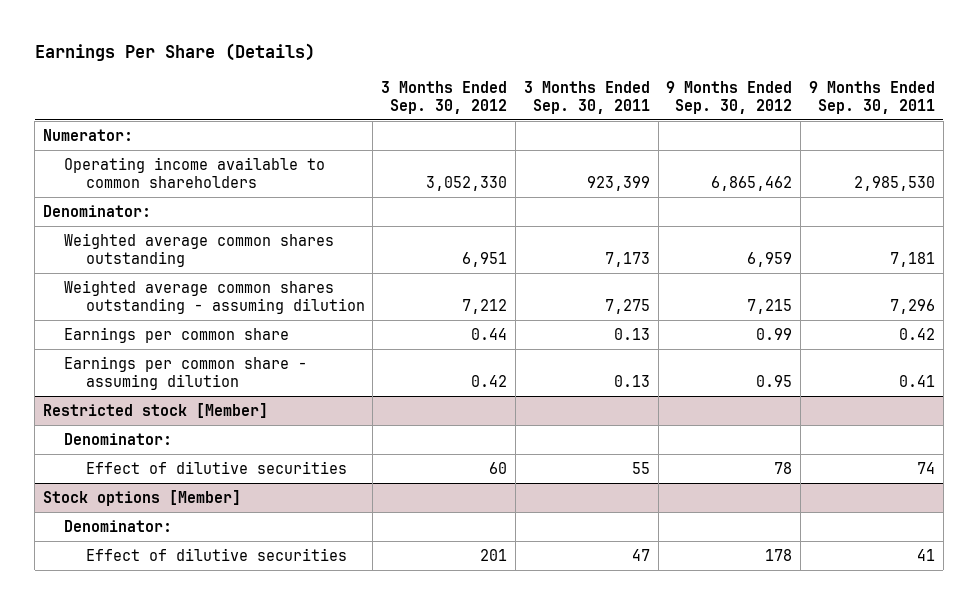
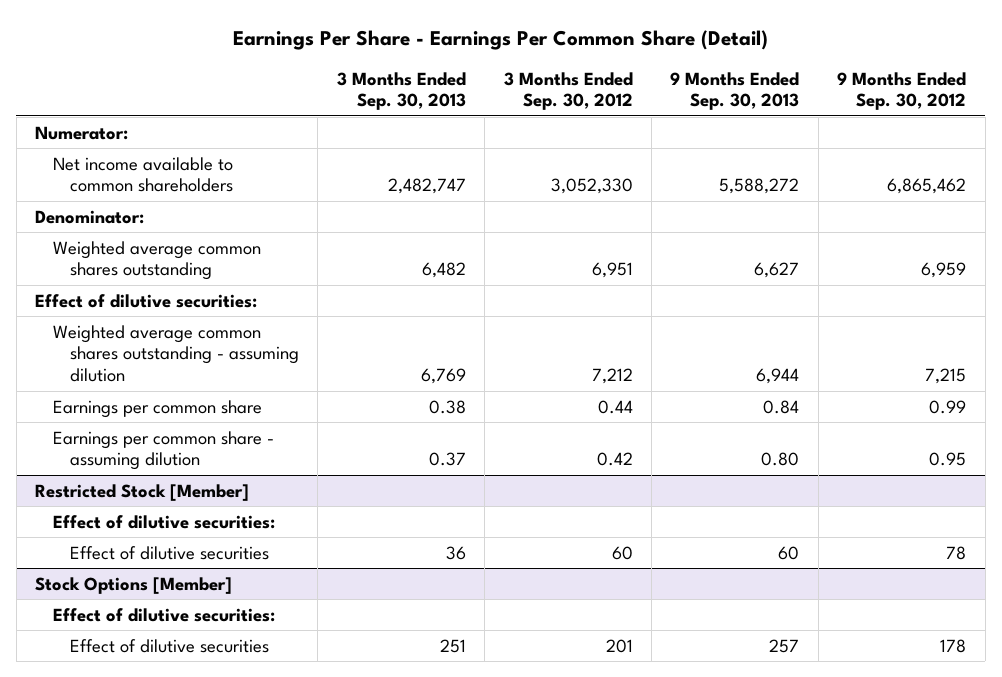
- Earnings Per Share (Details)
+ Earnings Per Share - Earnings Per Common Share (Detail)
- | 3 Months Ended Sep. 30, 2012 | 3 Months Ended Sep. 30, 2011 | 9 Months Ended Sep. 30, 2012 | 9 Months Ended Sep. 30, 2011
+ | 3 Months Ended Sep. 30, 2013 | 3 Months Ended Sep. 30, 2012 | 9 Months Ended Sep. 30, 2013 | 9 Months Ended Sep. 30, 2012
- Operating income available to common shareholders | 3,052,330 | 923,399 | 6,865,462 | 2,985,530
+ Net income available to common shareholders | 2,482,747 | 3,052,330 | 5,588,272 | 6,865,462
+ Effect of dilutive securities:
- Restricted stock [Member]
- Denominator:
+ Restricted Stock [Member]
+ Effect of dilutive securities:
- Stock options [Member]
- Denominator:
+ Stock Options [Member]
+ Effect of dilutive securities:

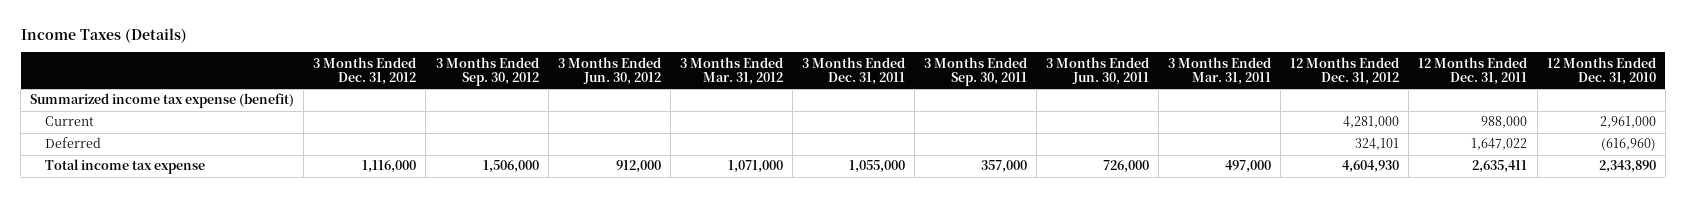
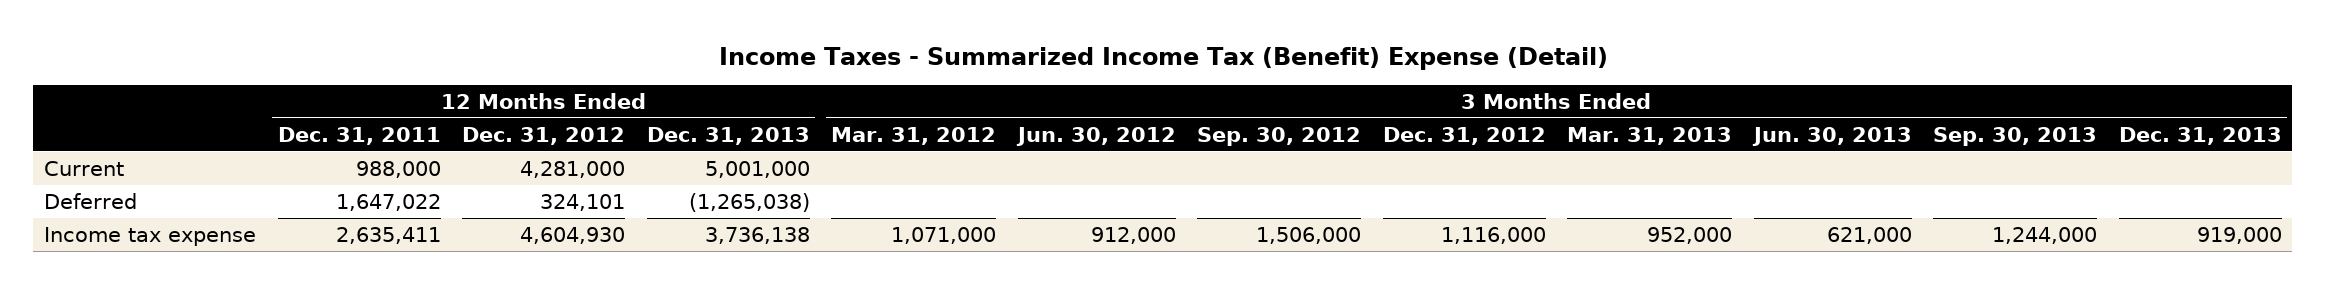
- Income Taxes (Details)
+ Income Taxes - Summarized Income Tax (Benefit) Expense (Detail)
- | 3 Months Ended Dec. 31, 2012 | 3 Months Ended Sep. 30, 2012 | 3 Months Ended Jun. 30, 2012 | 3 Months Ended Mar. 31, 2012 | 3 Months Ended Dec. 31, 2011 | 3 Months Ended Sep. 30, 2011 | 3 Months Ended Jun. 30, 2011 | 3 Months Ended Mar. 31, 2011 | 12 Months Ended Dec. 31, 2012 | 12 Months Ended Dec. 31, 2011 | 12 Months Ended Dec. 31, 2010
+ | 12 Months Ended Dec. 31, 2011 | 12 Months Ended Dec. 31, 2012 | 12 Months Ended Dec. 31, 2013 | 3 Months Ended Mar. 31, 2012 | 3 Months Ended Jun. 30, 2012 | 3 Months Ended Sep. 30, 2012 | 3 Months Ended Dec. 31, 2012 | 3 Months Ended Mar. 31, 2013 | 3 Months Ended Jun. 30, 2013 | 3 Months Ended Sep. 30, 2013 | 3 Months Ended Dec. 31, 2013
- Summarized income tax expense (benefit)
- Total income tax expense | 1,116,000 | 1,506,000 | 912,000 | 1,071,000 | 1,055,000 | 357,000 | 726,000 | 497,000 | 4,604,930 | 2,635,411 | 2,343,890
+ Income tax expense | 2,635,411 | 4,604,930 | 3,736,138 | 1,071,000 | 912,000 | 1,506,000 | 1,116,000 | 952,000 | 621,000 | 1,244,000 | 919,000

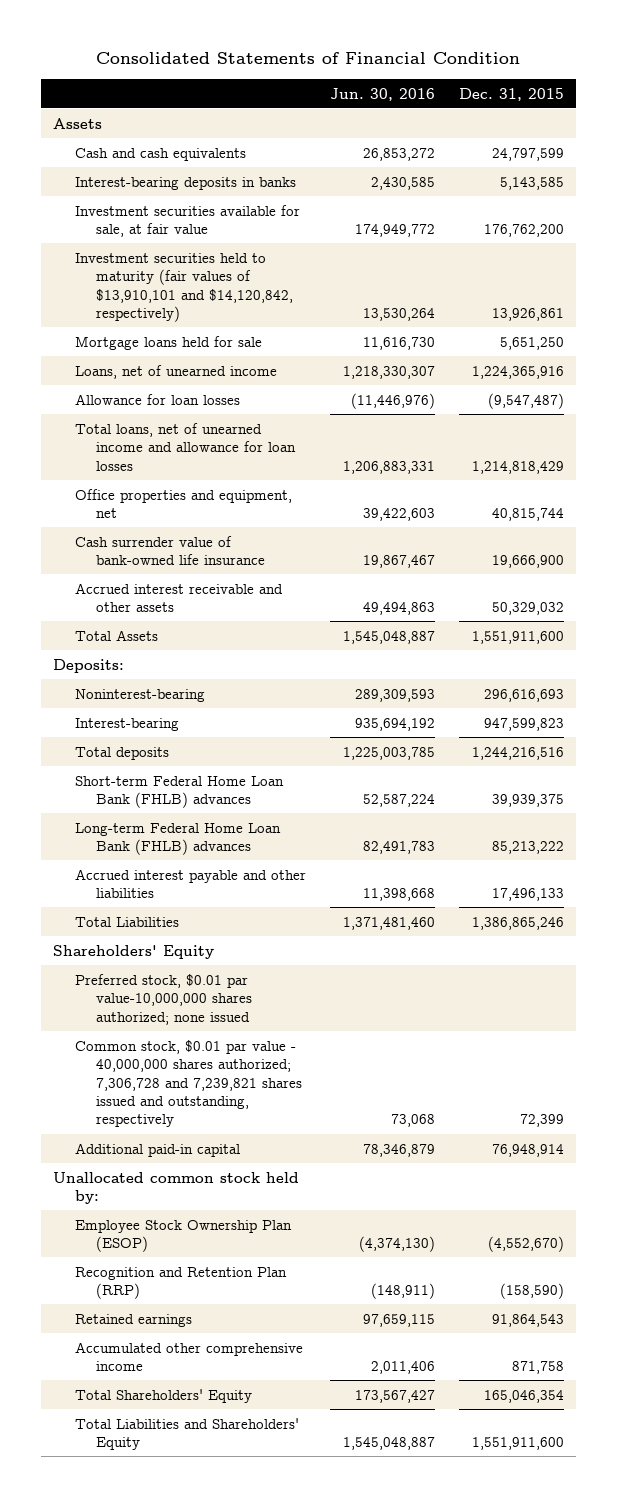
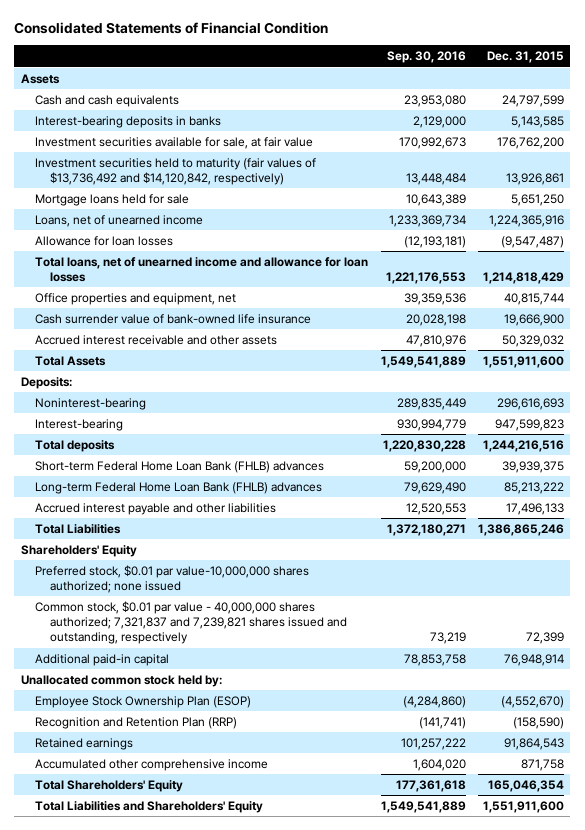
- | Jun. 30, 2016 | Dec. 31, 2015
+ | Sep. 30, 2016 | Dec. 31, 2015
- Investment securities held to maturity (fair values of $13,910,101 and $14,120,842, respectively) | 13,530,264 | 13,926,861
+ Investment securities held to maturity (fair values of $13,736,492 and $14,120,842, respectively) | 13,448,484 | 13,926,861
- Common stock, $0.01 par value - 40,000,000 shares authorized; 7,306,728 and 7,239,821 shares issued and outstanding, respectively | 73,068 | 72,399
+ Common stock, $0.01 par value - 40,000,000 shares authorized; 7,321,837 and 7,239,821 shares issued and outstanding, respectively | 73,219 | 72,399

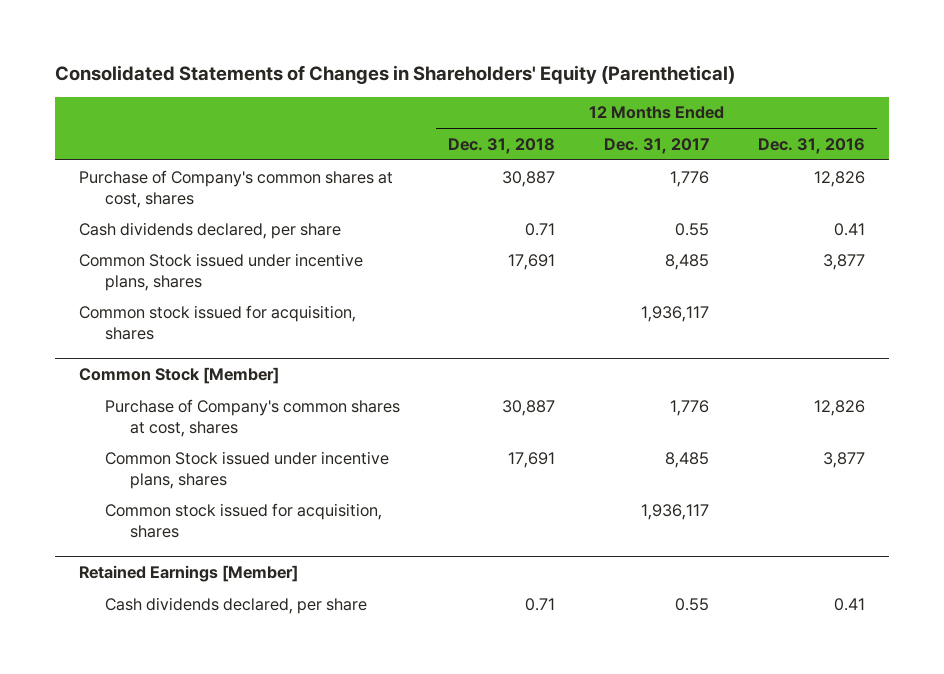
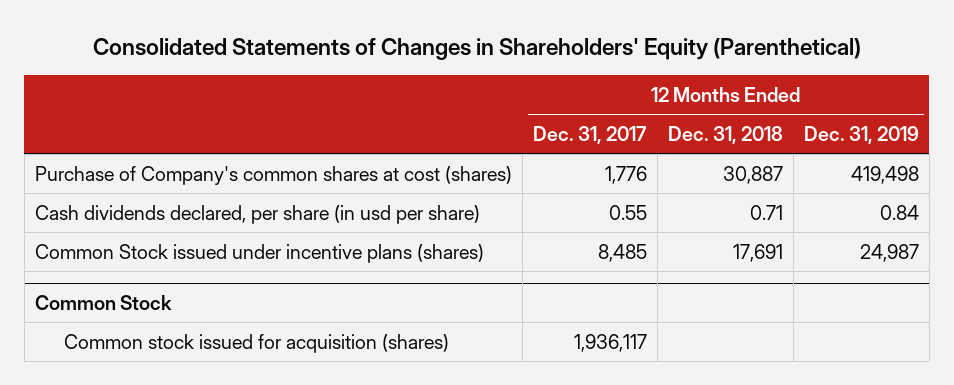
- | 12 Months Ended Dec. 31, 2018 | 12 Months Ended Dec. 31, 2017 | 12 Months Ended Dec. 31, 2016
+ | 12 Months Ended Dec. 31, 2017 | 12 Months Ended Dec. 31, 2018 | 12 Months Ended Dec. 31, 2019
- Purchase of Company's common shares at cost, shares | 30,887 | 1,776 | 12,826
- Cash dividends declared, per share | 0.71 | 0.55 | 0.41
- Common Stock issued under incentive plans, shares | 17,691 | 8,485 | 3,877
- Common stock issued for acquisition, shares | | 1,936,117 |
- Common Stock [Member]
- Purchase of Company's common shares at cost, shares | 30,887 | 1,776 | 12,826
- Common Stock issued under incentive plans, shares | 17,691 | 8,485 | 3,877
- Common stock issued for acquisition, shares | | 1,936,117 |
- Retained Earnings [Member]
- Cash dividends declared, per share | 0.71 | 0.55 | 0.41
+ Purchase of Company's common shares at cost (shares) | 1,776 | 30,887 | 419,498
+ Cash dividends declared, per share (in usd per share) | 0.55 | 0.71 | 0.84
+ Common Stock issued under incentive plans (shares) | 8,485 | 17,691 | 24,987
+ Common Stock
+ Common stock issued for acquisition (shares) | 1,936,117 | |

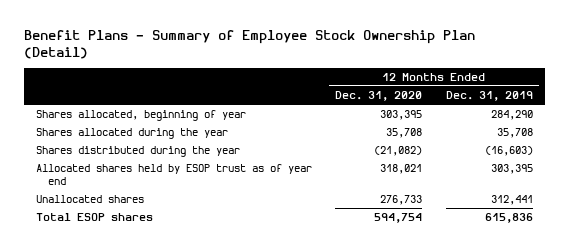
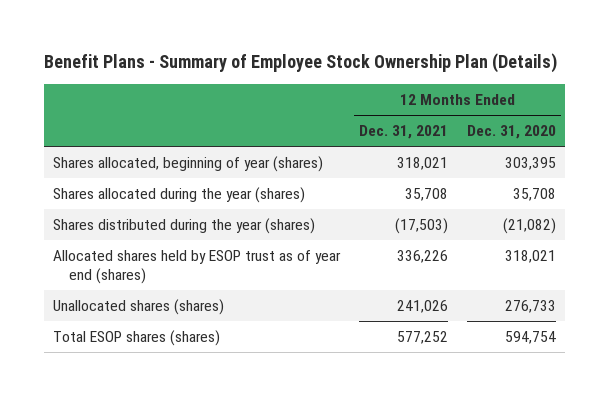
- Benefit Plans - Summary of Employee Stock Ownership Plan (Detail)
+ Benefit Plans - Summary of Employee Stock Ownership Plan (Details)
- | 12 Months Ended Dec. 31, 2020 | 12 Months Ended Dec. 31, 2019
+ | 12 Months Ended Dec. 31, 2021 | 12 Months Ended Dec. 31, 2020
- Shares allocated, beginning of year | 303,395 | 284,290
- Shares allocated during the year | 35,708 | 35,708
- Shares distributed during the year | (21,082) | (16,603)
- Allocated shares held by ESOP trust as of year end | 318,021 | 303,395
- Unallocated shares | 276,733 | 312,441
- Total ESOP shares | 594,754 | 615,836
+ Shares allocated, beginning of year (shares) | 318,021 | 303,395
+ Shares allocated during the year (shares) | 35,708 | 35,708
+ Shares distributed during the year (shares) | (17,503) | (21,082)
+ Allocated shares held by ESOP trust as of year end (shares) | 336,226 | 318,021
+ Unallocated shares (shares) | 241,026 | 276,733
+ Total ESOP shares (shares) | 577,252 | 594,754

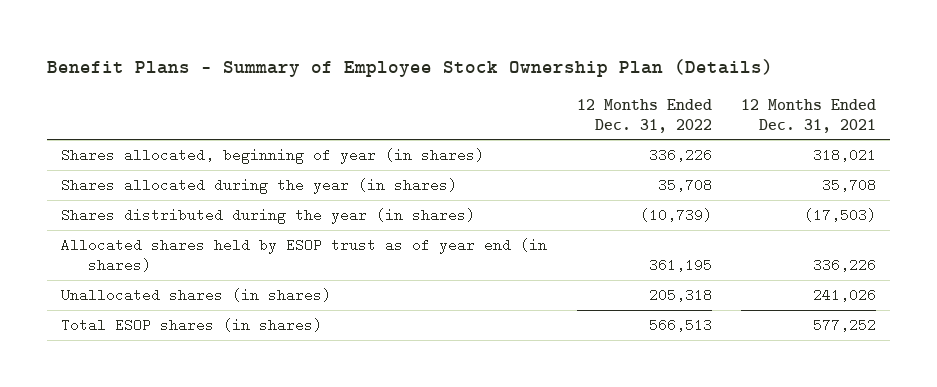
- | 12 Months Ended Dec. 31, 2021 | 12 Months Ended Dec. 31, 2020
+ | 12 Months Ended Dec. 31, 2022 | 12 Months Ended Dec. 31, 2021
- Shares allocated, beginning of year (shares) | 318,021 | 303,395
- Shares allocated during the year (shares) | 35,708 | 35,708
- Shares distributed during the year (shares) | (17,503) | (21,082)
- Allocated shares held by ESOP trust as of year end (shares) | 336,226 | 318,021
- Unallocated shares (shares) | 241,026 | 276,733
- Total ESOP shares (shares) | 577,252 | 594,754
+ Shares allocated, beginning of year (in shares) | 336,226 | 318,021
+ Shares allocated during the year (in shares) | 35,708 | 35,708
+ Shares distributed during the year (in shares) | (10,739) | (17,503)
+ Allocated shares held by ESOP trust as of year end (in shares) | 361,195 | 336,226
+ Unallocated shares (in shares) | 205,318 | 241,026
+ Total ESOP shares (in shares) | 566,513 | 577,252

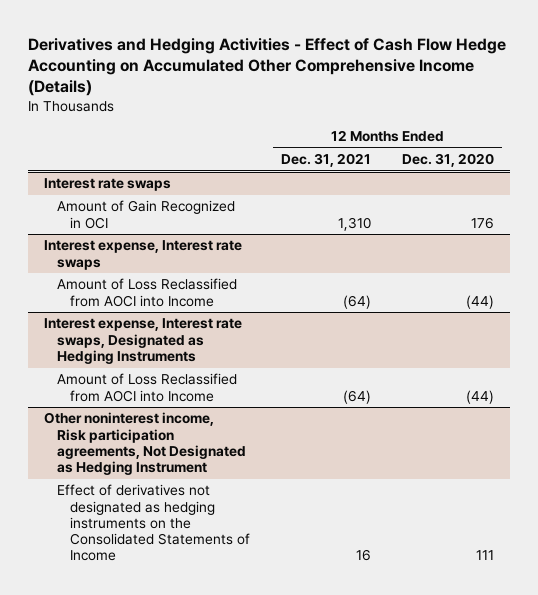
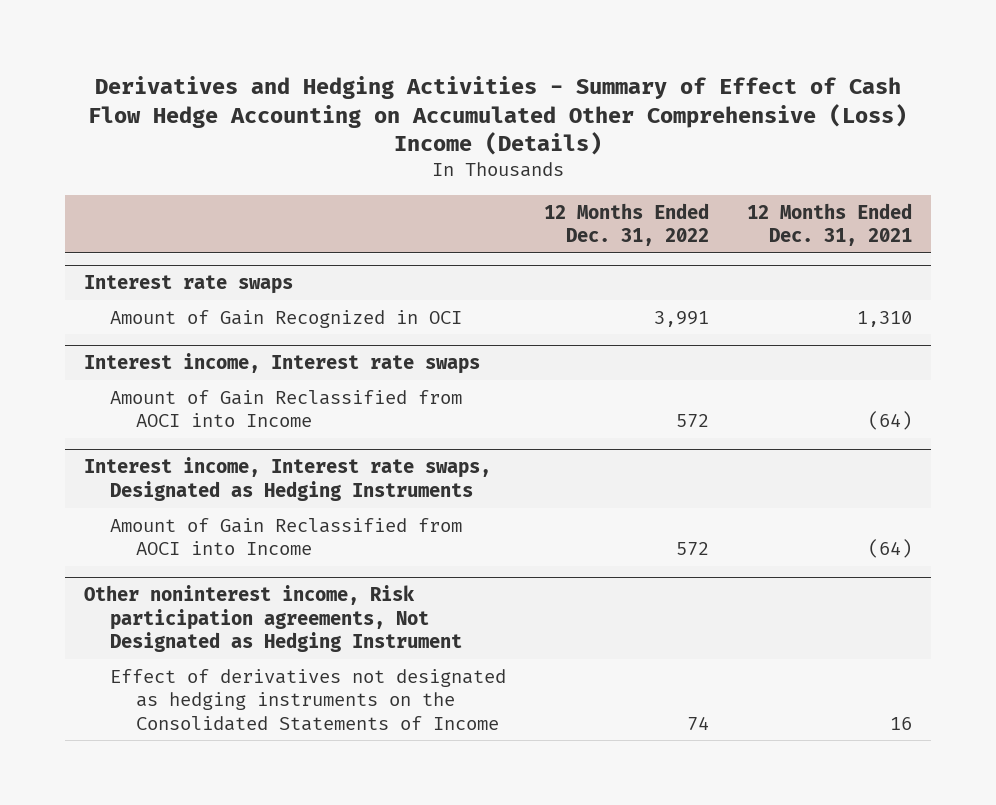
- Derivatives and Hedging Activities - Effect of Cash Flow Hedge Accounting on Accumulated Other Comprehensive Income (Details)
+ Derivatives and Hedging Activities - Summary of Effect of Cash Flow Hedge Accounting on Accumulated Other Comprehensive (Loss) Income (Details)
- | 12 Months Ended Dec. 31, 2021 | 12 Months Ended Dec. 31, 2020
+ | 12 Months Ended Dec. 31, 2022 | 12 Months Ended Dec. 31, 2021
- Interest expense, Interest rate swaps
- Amount of Loss Reclassified from AOCI into Income | (64) | (44)
- Interest expense, Interest rate swaps, Designated as Hedging Instruments
- Amount of Loss Reclassified from AOCI into Income | (64) | (44)
+ Interest income, Interest rate swaps
+ Amount of Gain Reclassified from AOCI into Income | 572 | (64)
+ Interest income, Interest rate swaps, Designated as Hedging Instruments
+ Amount of Gain Reclassified from AOCI into Income | 572 | (64)

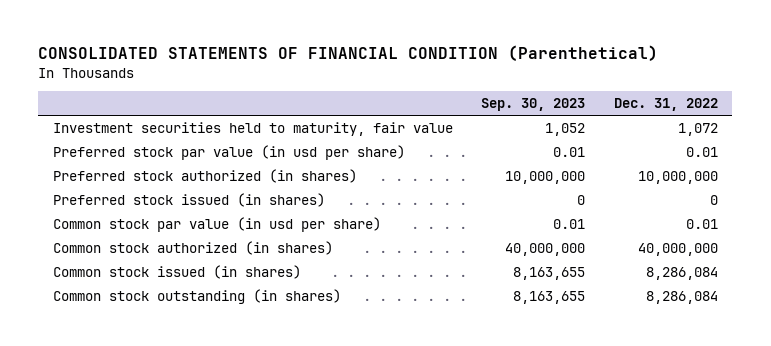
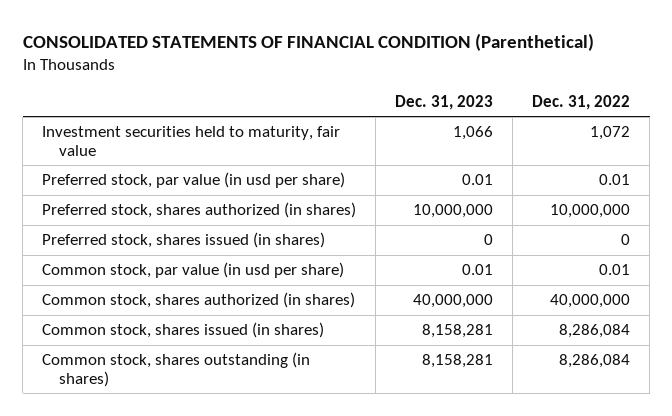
- | Sep. 30, 2023 | Dec. 31, 2022
+ | Dec. 31, 2023 | Dec. 31, 2022
- Preferred stock par value (in usd per share) | 0.01 | 0.01
- Preferred stock authorized (in shares) | 10,000,000 | 10,000,000
- Preferred stock issued (in shares) | 0 | 0
- Common stock par value (in usd per share) | 0.01 | 0.01
- Common stock authorized (in shares) | 40,000,000 | 40,000,000
- Common stock issued (in shares) | 8,163,655 | 8,286,084
- Common stock outstanding (in shares) | 8,163,655 | 8,286,084
+ Preferred stock, par value (in usd per share) | 0.01 | 0.01
+ Preferred stock, shares authorized (in shares) | 10,000,000 | 10,000,000
+ Preferred stock, shares issued (in shares) | 0 | 0
+ Common stock, par value (in usd per share) | 0.01 | 0.01
+ Common stock, shares authorized (in shares) | 40,000,000 | 40,000,000
+ Common stock, shares issued (in shares) | 8,158,281 | 8,286,084
+ Common stock, shares outstanding (in shares) | 8,158,281 | 8,286,084

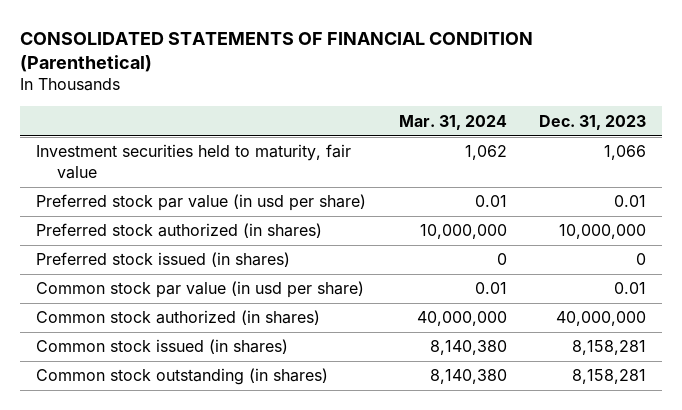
- | Dec. 31, 2023 | Dec. 31, 2022
+ | Mar. 31, 2024 | Dec. 31, 2023
- Preferred stock, par value (in usd per share) | 0.01 | 0.01
- Preferred stock, shares authorized (in shares) | 10,000,000 | 10,000,000
- Preferred stock, shares issued (in shares) | 0 | 0
- Common stock, par value (in usd per share) | 0.01 | 0.01
- Common stock, shares authorized (in shares) | 40,000,000 | 40,000,000
- Common stock, shares issued (in shares) | 8,158,281 | 8,286,084
- Common stock, shares outstanding (in shares) | 8,158,281 | 8,286,084
+ Preferred stock par value (in usd per share) | 0.01 | 0.01
+ Preferred stock authorized (in shares) | 10,000,000 | 10,000,000
+ Preferred stock issued (in shares) | 0 | 0
+ Common stock par value (in usd per share) | 0.01 | 0.01
+ Common stock authorized (in shares) | 40,000,000 | 40,000,000
+ Common stock issued (in shares) | 8,140,380 | 8,158,281
+ Common stock outstanding (in shares) | 8,140,380 | 8,158,281

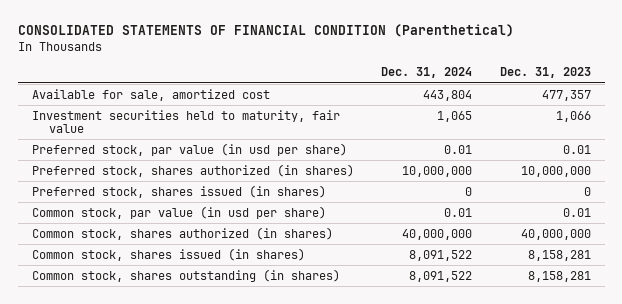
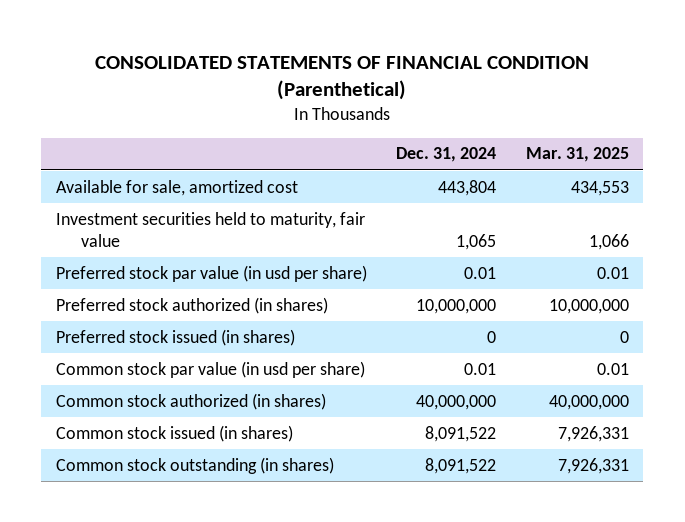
- | Dec. 31, 2024 | Dec. 31, 2023
+ | Dec. 31, 2024 | Mar. 31, 2025
- Preferred stock, par value (in usd per share) | 0.01 | 0.01
- Preferred stock, shares authorized (in shares) | 10,000,000 | 10,000,000
- Preferred stock, shares issued (in shares) | 0 | 0
- Common stock, par value (in usd per share) | 0.01 | 0.01
- Common stock, shares authorized (in shares) | 40,000,000 | 40,000,000
- Common stock, shares issued (in shares) | 8,091,522 | 8,158,281
- Common stock, shares outstanding (in shares) | 8,091,522 | 8,158,281
+ Preferred stock par value (in usd per share) | 0.01 | 0.01
+ Preferred stock authorized (in shares) | 10,000,000 | 10,000,000
+ Preferred stock issued (in shares) | 0 | 0
+ Common stock par value (in usd per share) | 0.01 | 0.01
+ Common stock authorized (in shares) | 40,000,000 | 40,000,000
+ Common stock issued (in shares) | 8,091,522 | 7,926,331
+ Common stock outstanding (in shares) | 8,091,522 | 7,926,331

